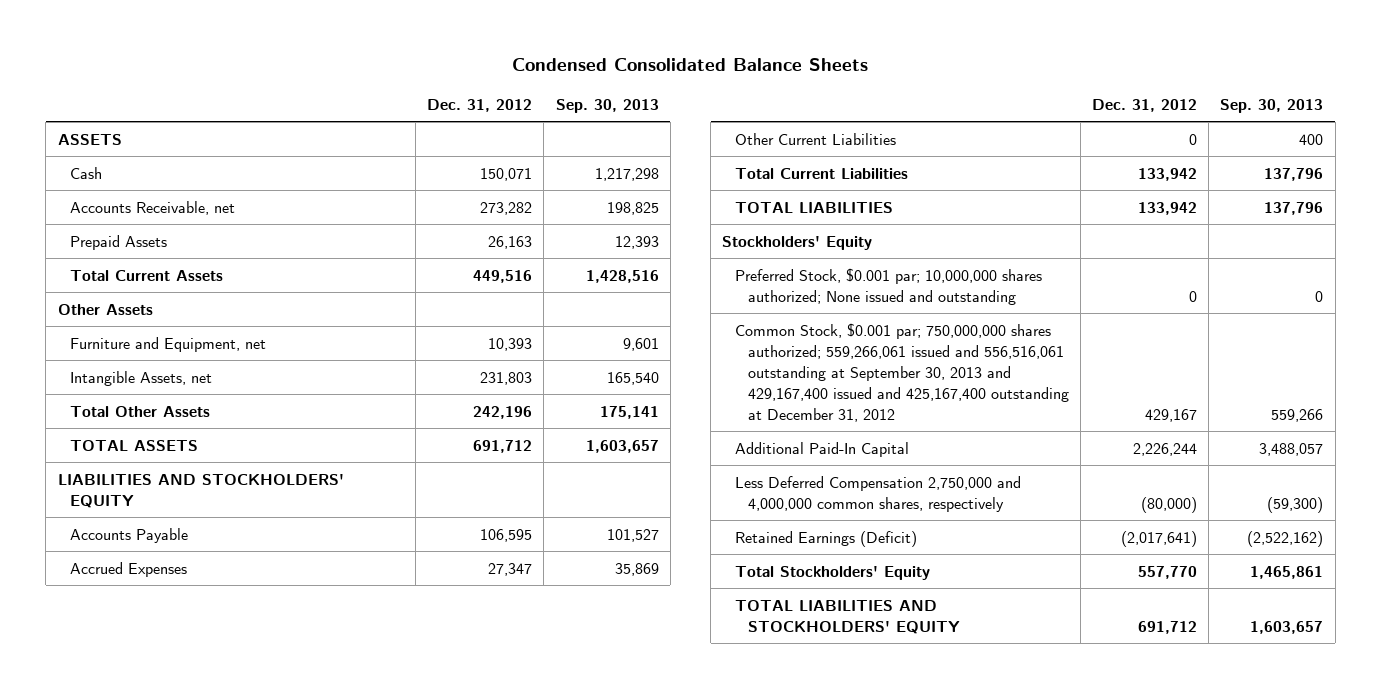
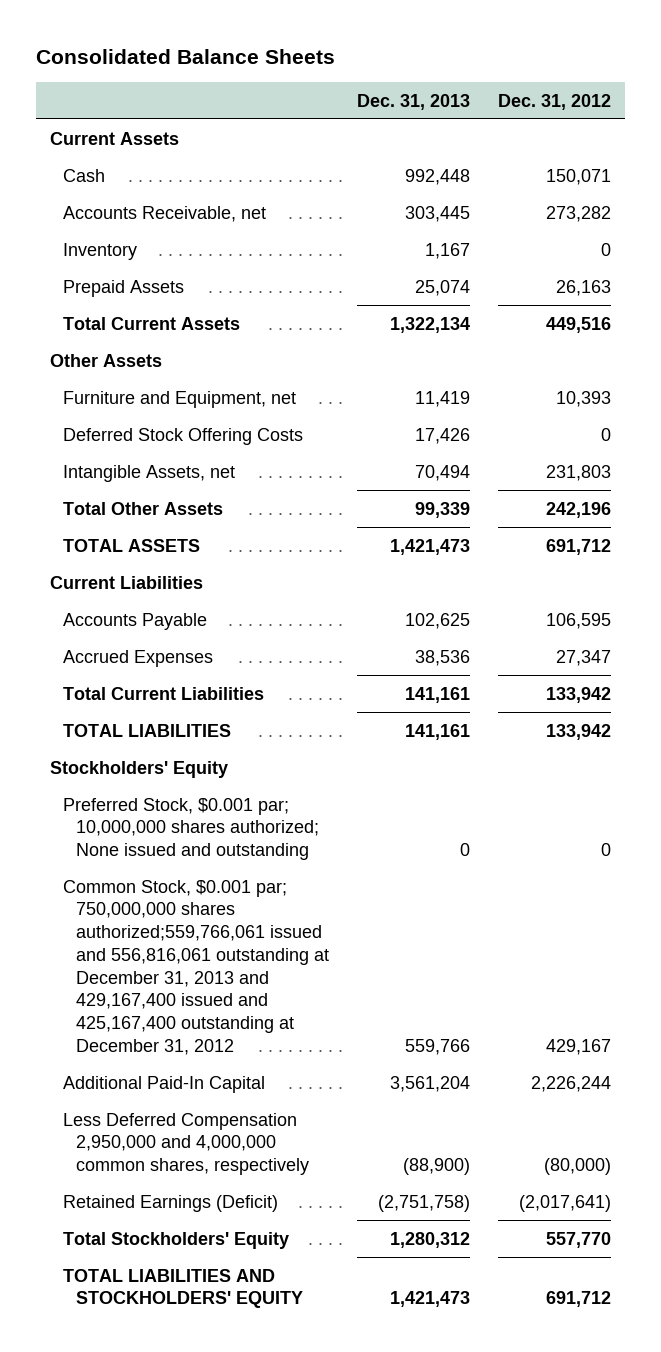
- Condensed Consolidated Balance Sheets
+ Consolidated Balance Sheets
- | Dec. 31, 2012 | Sep. 30, 2013
+ | Dec. 31, 2013 | Dec. 31, 2012
- ASSETS
+ Current Assets
+ Inventory | 1,167 | 0
+ Deferred Stock Offering Costs | 17,426 | 0
- LIABILITIES AND STOCKHOLDERS' EQUITY
+ Current Liabilities
- Other Current Liabilities | 0 | 400
- Common Stock, $0.001 par; 750,000,000 shares authorized; 559,266,061 issued and 556,516,061 outstanding at September 30, 2013 and 429,167,400 issued and 425,167,400 outstanding at December 31, 2012 | 429,167 | 559,266
+ Common Stock, $0.001 par; 750,000,000 shares authorized;559,766,061 issued and 556,816,061 outstanding at December 31, 2013 and 429,167,400 issued and 425,167,400 outstanding at December 31, 2012 | 559,766 | 429,167
- Less Deferred Compensation 2,750,000 and 4,000,000 common shares, respectively | (80,000) | (59,300)
+ Less Deferred Compensation 2,950,000 and 4,000,000 common shares, respectively | (88,900) | (80,000)

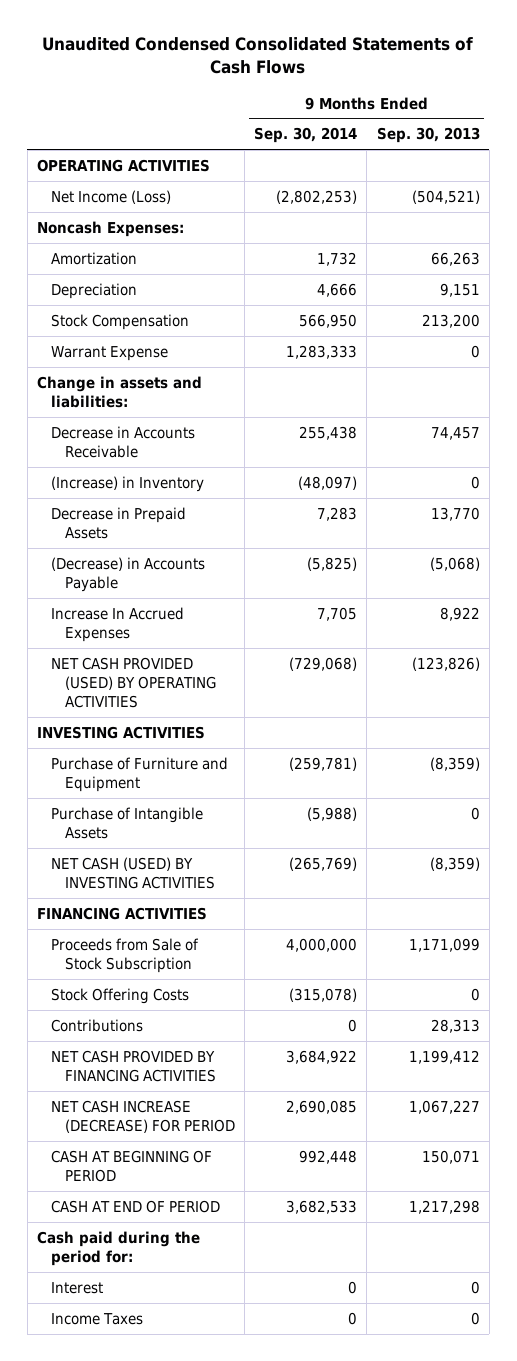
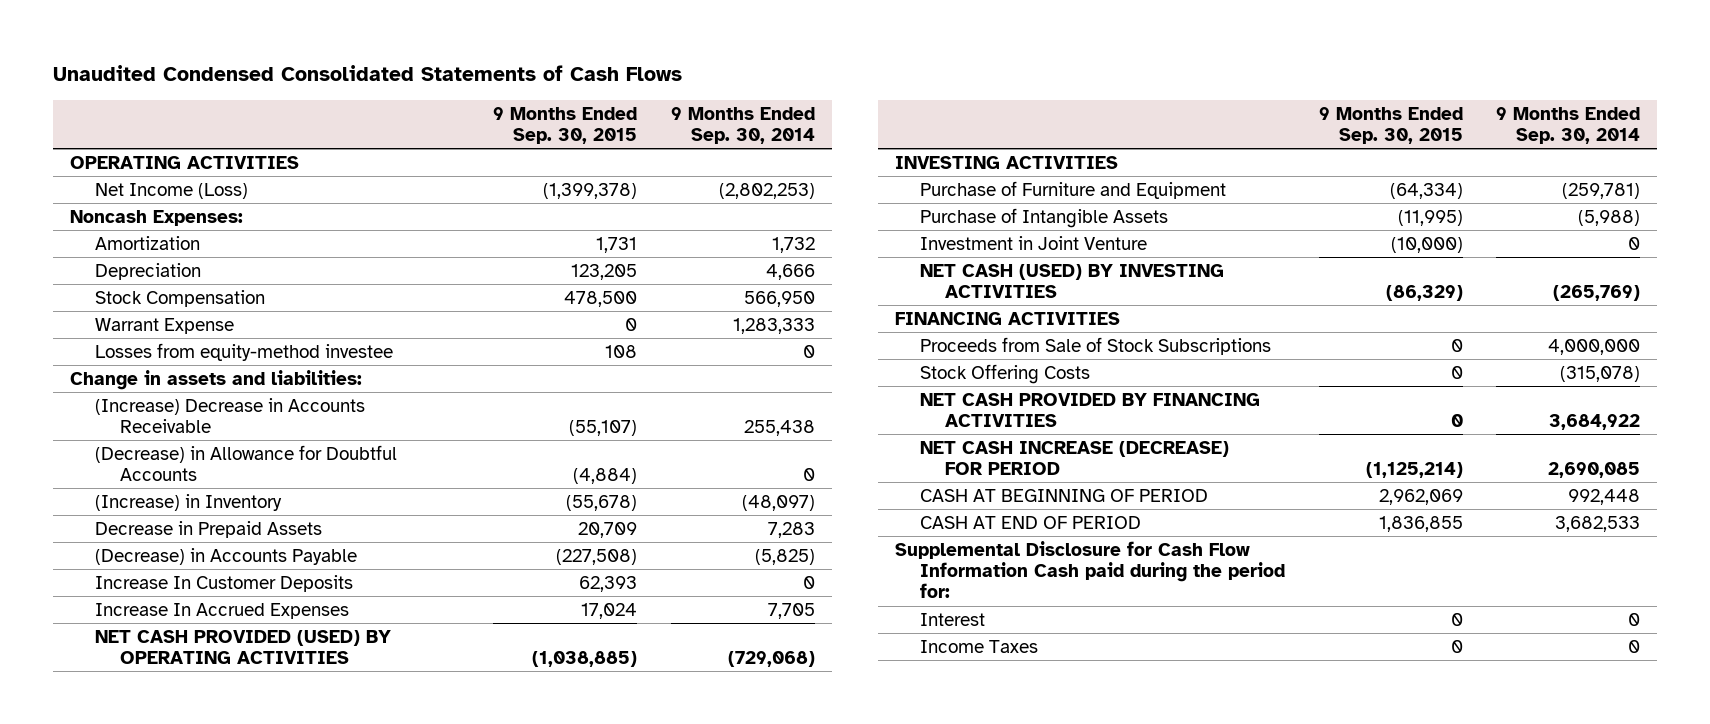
- | 9 Months Ended Sep. 30, 2014 | 9 Months Ended Sep. 30, 2013
+ | 9 Months Ended Sep. 30, 2015 | 9 Months Ended Sep. 30, 2014
+ Losses from equity-method investee | 108 | 0
- Decrease in Accounts Receivable | 255,438 | 74,457
+ (Increase) Decrease in Accounts Receivable | (55,107) | 255,438
+ (Decrease) in Allowance for Doubtful Accounts | (4,884) | 0
+ Increase In Customer Deposits | 62,393 | 0
+ Investment in Joint Venture | (10,000) | 0
- Proceeds from Sale of Stock Subscription | 4,000,000 | 1,171,099
+ Proceeds from Sale of Stock Subscriptions | 0 | 4,000,000
- Contributions | 0 | 28,313
- Cash paid during the period for:
+ Supplemental Disclosure for Cash Flow Information Cash paid during the period for:

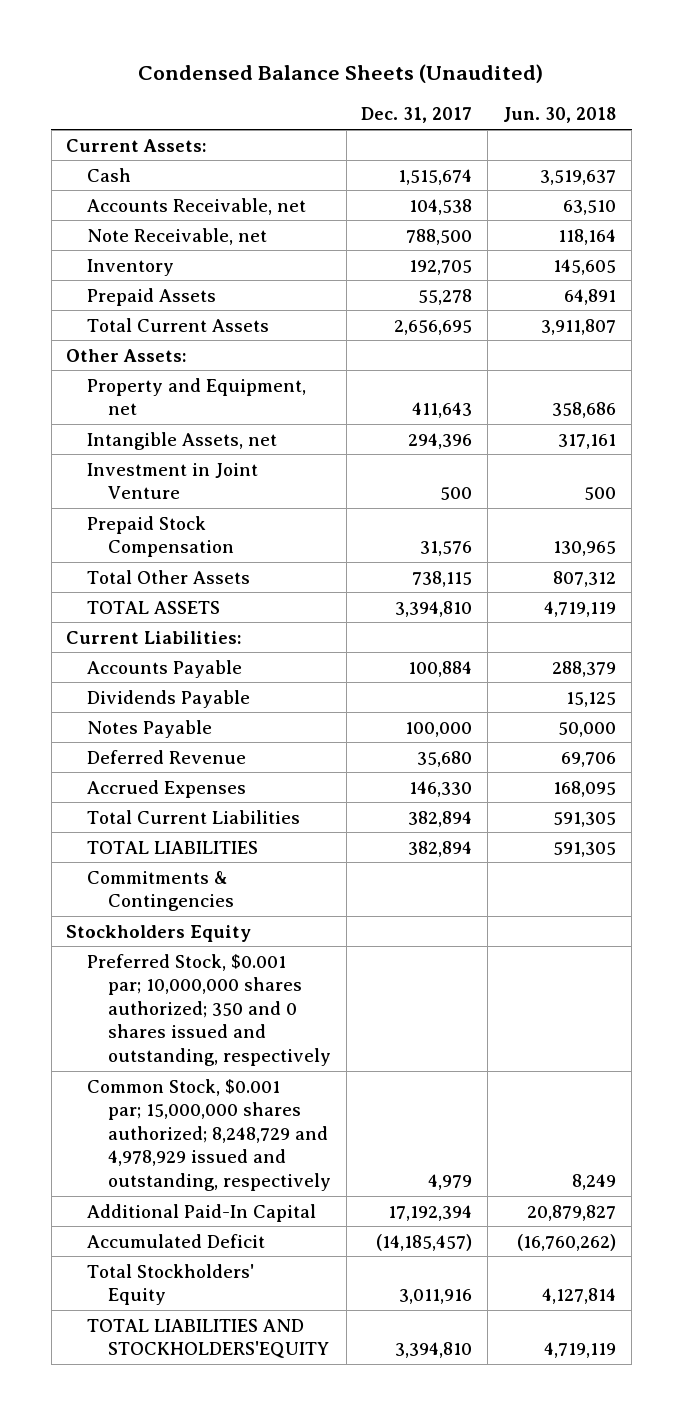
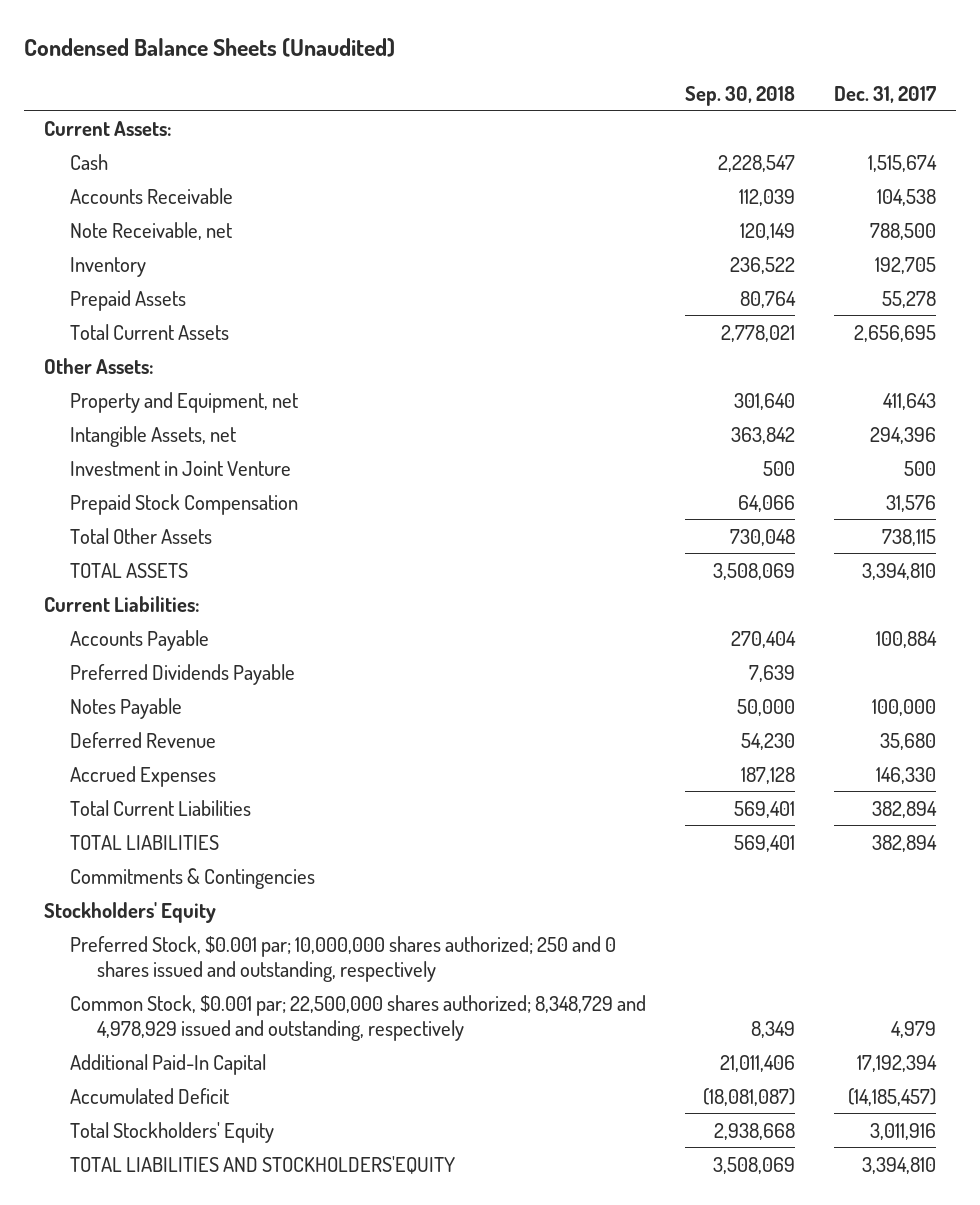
- | Dec. 31, 2017 | Jun. 30, 2018
+ | Sep. 30, 2018 | Dec. 31, 2017
- Accounts Receivable, net | 104,538 | 63,510
+ Accounts Receivable | 112,039 | 104,538
- Dividends Payable | | 15,125
+ Preferred Dividends Payable | 7,639 |
- Stockholders Equity
- Preferred Stock, $0.001 par; 10,000,000 shares authorized; 350 and 0 shares issued and outstanding, respectively
- Common Stock, $0.001 par; 15,000,000 shares authorized; 8,248,729 and 4,978,929 issued and outstanding, respectively | 4,979 | 8,249
+ Stockholders' Equity
+ Preferred Stock, $0.001 par; 10,000,000 shares authorized; 250 and 0 shares issued and outstanding, respectively
+ Common Stock, $0.001 par; 22,500,000 shares authorized; 8,348,729 and 4,978,929 issued and outstanding, respectively | 8,349 | 4,979

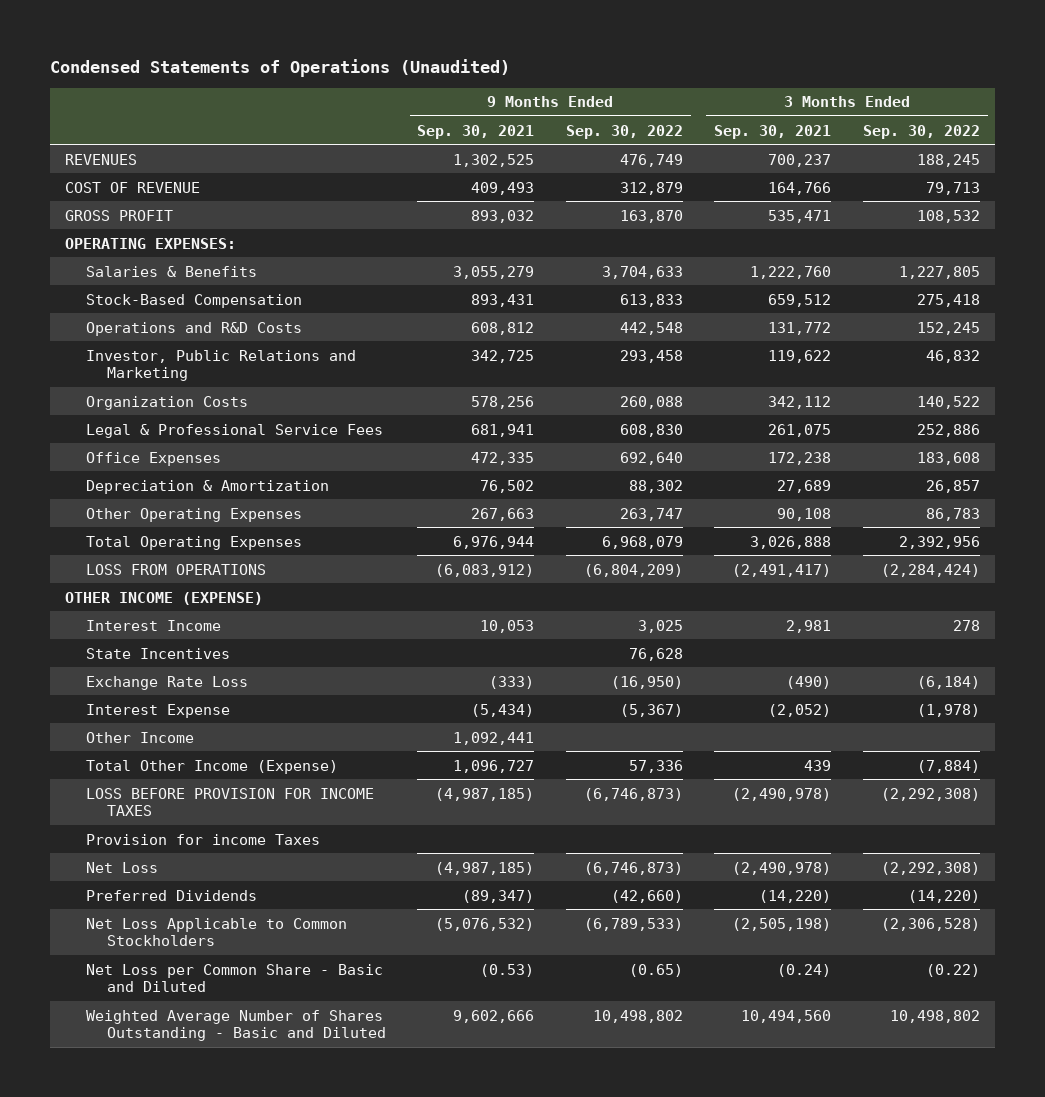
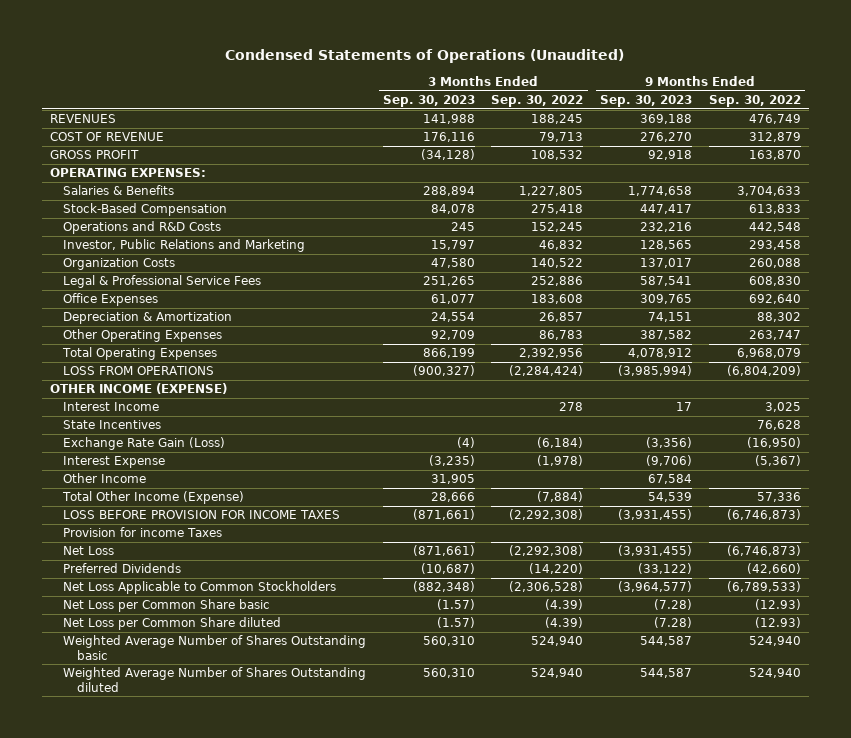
- | 9 Months Ended Sep. 30, 2021 | 9 Months Ended Sep. 30, 2022 | 3 Months Ended Sep. 30, 2021 | 3 Months Ended Sep. 30, 2022
+ | 3 Months Ended Sep. 30, 2023 | 3 Months Ended Sep. 30, 2022 | 9 Months Ended Sep. 30, 2023 | 9 Months Ended Sep. 30, 2022
- Exchange Rate Loss | (333) | (16,950) | (490) | (6,184)
+ Exchange Rate Gain (Loss) | (4) | (6,184) | (3,356) | (16,950)
- Net Loss per Common Share - Basic and Diluted | (0.53) | (0.65) | (0.24) | (0.22)
- Weighted Average Number of Shares Outstanding - Basic and Diluted | 9,602,666 | 10,498,802 | 10,494,560 | 10,498,802
+ Net Loss per Common Share basic | (1.57) | (4.39) | (7.28) | (12.93)
+ Net Loss per Common Share diluted | (1.57) | (4.39) | (7.28) | (12.93)
+ Weighted Average Number of Shares Outstanding basic | 560,310 | 524,940 | 544,587 | 524,940
+ Weighted Average Number of Shares Outstanding diluted | 560,310 | 524,940 | 544,587 | 524,940

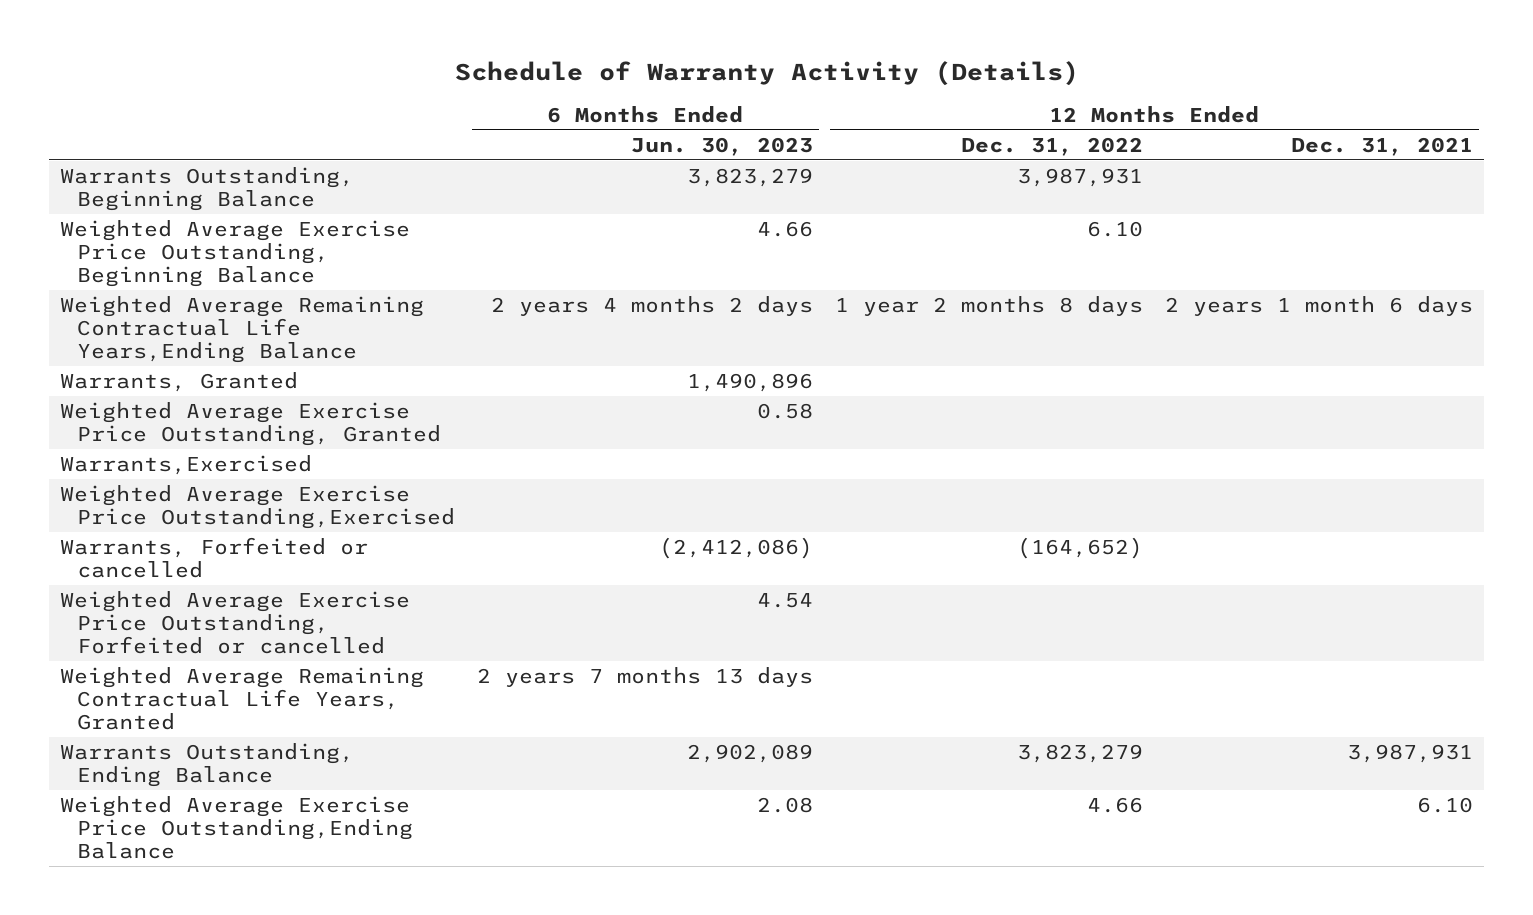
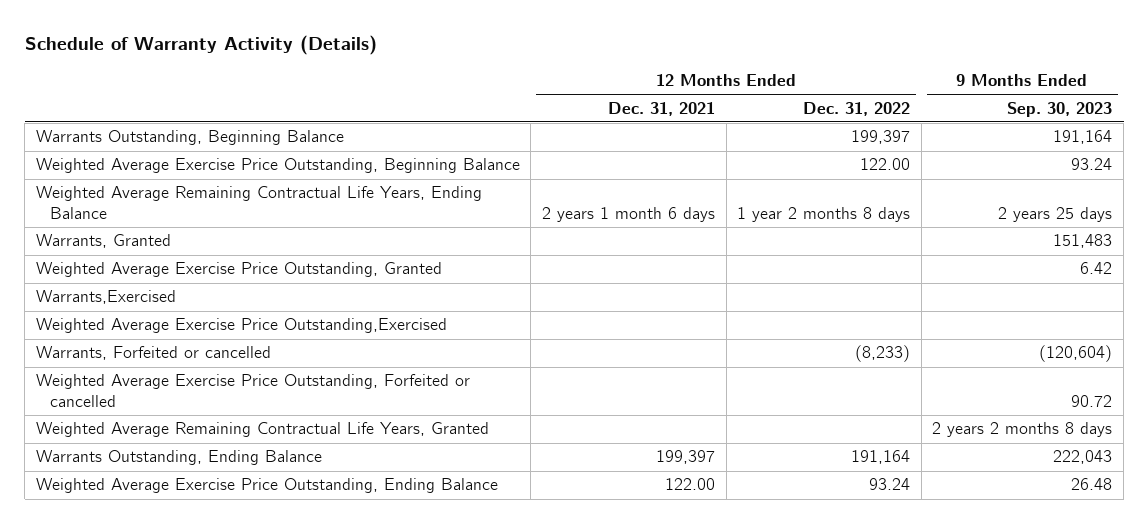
- | 6 Months Ended Jun. 30, 2023 | 12 Months Ended Dec. 31, 2022 | 12 Months Ended Dec. 31, 2021
+ | 12 Months Ended Dec. 31, 2021 | 12 Months Ended Dec. 31, 2022 | 9 Months Ended Sep. 30, 2023
- Warrants Outstanding, Beginning Balance | 3,823,279 | 3,987,931 |
- Weighted Average Exercise Price Outstanding, Beginning Balance | 4.66 | 6.10 |
- Weighted Average Remaining Contractual Life Years,Ending Balance | 2 years 4 months 2 days | 1 year 2 months 8 days | 2 years 1 month 6 days
+ Warrants Outstanding, Beginning Balance | | 199,397 | 191,164
+ Weighted Average Exercise Price Outstanding, Beginning Balance | | 122.00 | 93.24
+ Weighted Average Remaining Contractual Life Years, Ending Balance | 2 years 1 month 6 days | 1 year 2 months 8 days | 2 years 25 days
- Warrants, Forfeited or cancelled | (2,412,086) | (164,652) |
+ Warrants, Forfeited or cancelled | | (8,233) | (120,604)
- Warrants Outstanding, Ending Balance | 2,902,089 | 3,823,279 | 3,987,931
- Weighted Average Exercise Price Outstanding,Ending Balance | 2.08 | 4.66 | 6.10
+ Warrants Outstanding, Ending Balance | 199,397 | 191,164 | 222,043
+ Weighted Average Exercise Price Outstanding, Ending Balance | 122.00 | 93.24 | 26.48

